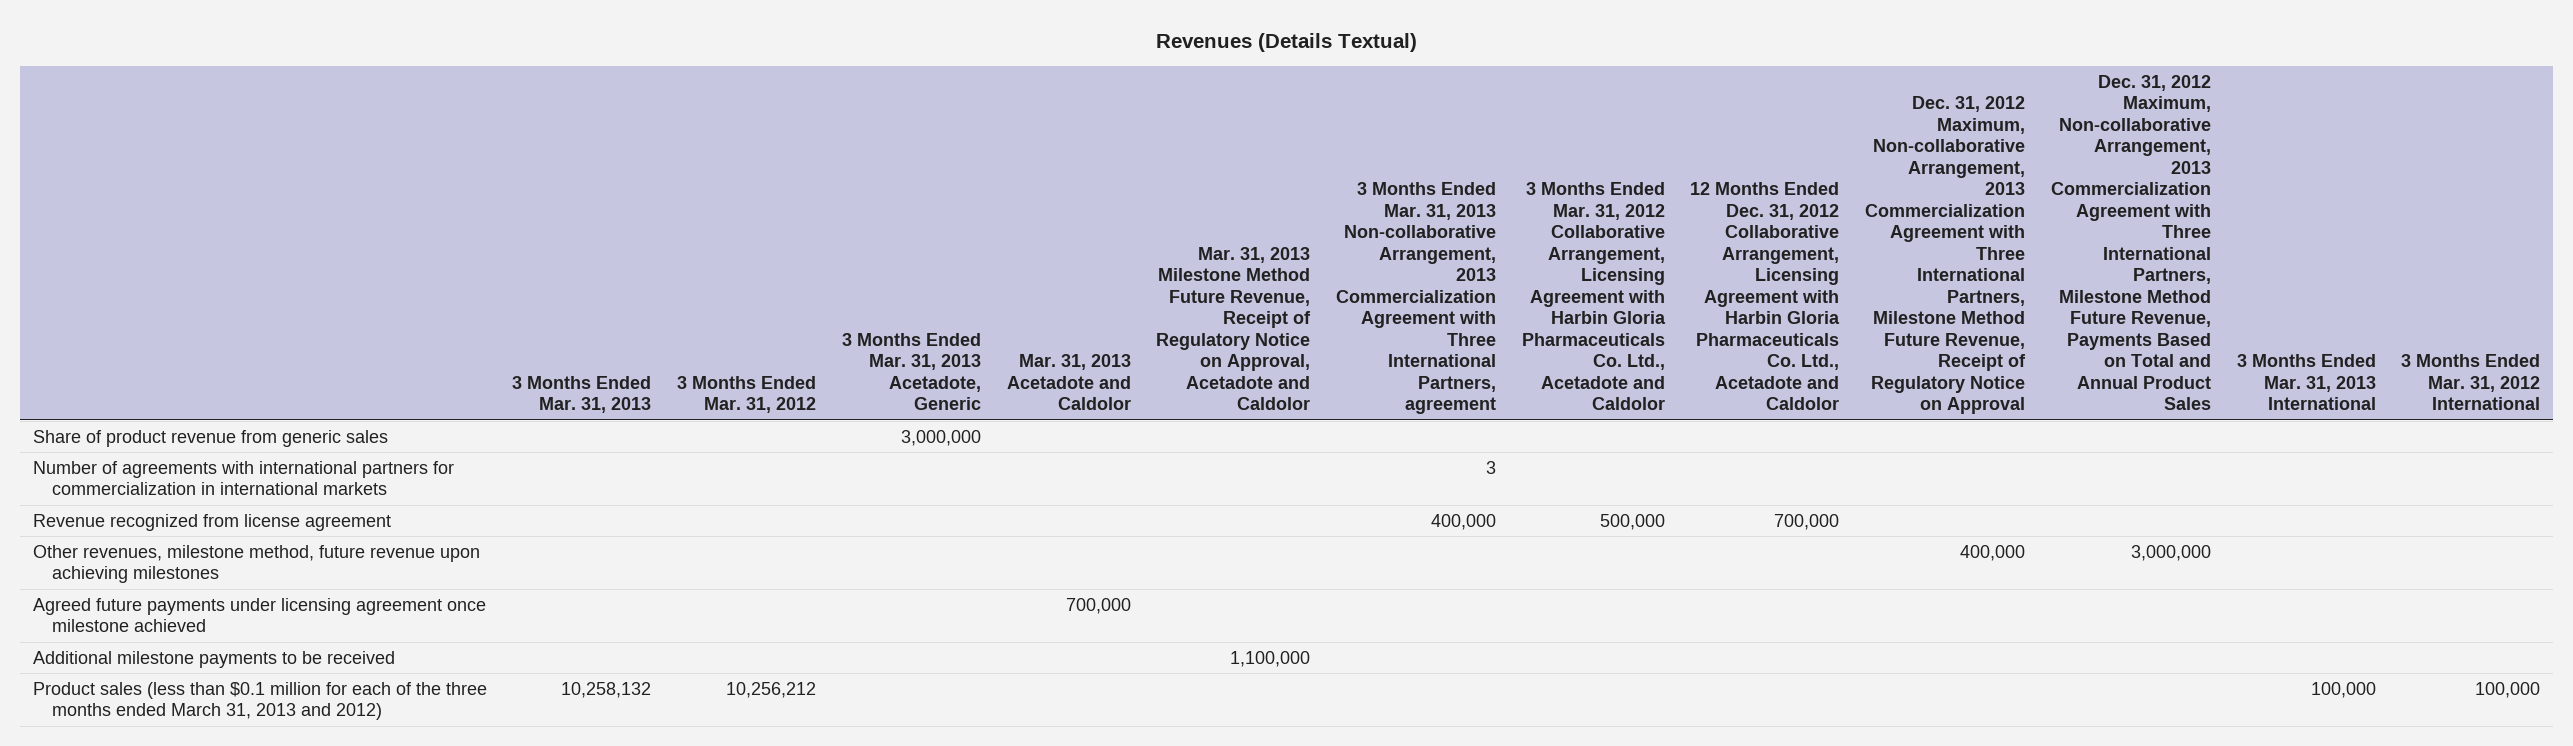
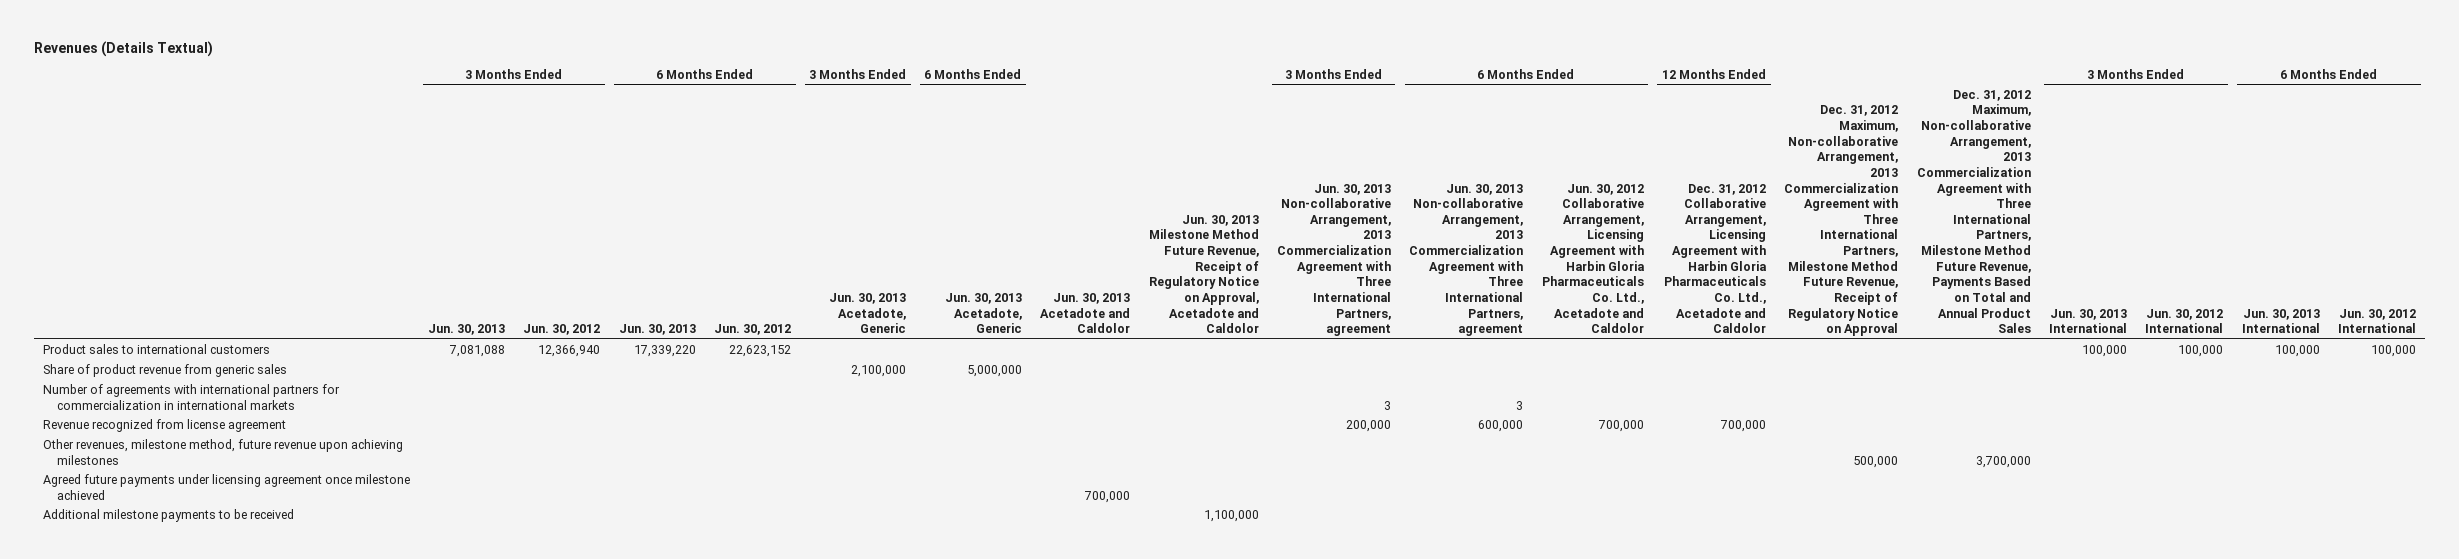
- | 3 Months Ended Mar. 31, 2013 | 3 Months Ended Mar. 31, 2012 | 3 Months Ended Mar. 31, 2013 Acetadote, Generic | Mar. 31, 2013 Acetadote and Caldolor | Mar. 31, 2013 Milestone Method Future Revenue, Receipt of Regulatory Notice on Approval, Acetadote and Caldolor | 3 Months Ended Mar. 31, 2013 Non-collaborative Arrangement, 2013 Commercialization Agreement with Three International Partners, agreement | 3 Months Ended Mar. 31, 2012 Collaborative Arrangement, Licensing Agreement with Harbin Gloria Pharmaceuticals Co. Ltd., Acetadote and Caldolor | 12 Months Ended Dec. 31, 2012 Collaborative Arrangement, Licensing Agreement with Harbin Gloria Pharmaceuticals Co. Ltd., Acetadote and Caldolor | Dec. 31, 2012 Maximum, Non-collaborative Arrangement, 2013 Commercialization Agreement with Three International Partners, Milestone Method Future Revenue, Receipt of Regulatory Notice on Approval | Dec. 31, 2012 Maximum, Non-collaborative Arrangement, 2013 Commercialization Agreement with Three International Partners, Milestone Method Future Revenue, Payments Based on Total and Annual Product Sales | 3 Months Ended Mar. 31, 2013 International | 3 Months Ended Mar. 31, 2012 International
+ | 3 Months Ended Jun. 30, 2013 | 3 Months Ended Jun. 30, 2012 | 6 Months Ended Jun. 30, 2013 | 6 Months Ended Jun. 30, 2012 | 3 Months Ended Jun. 30, 2013 Acetadote, Generic | 6 Months Ended Jun. 30, 2013 Acetadote, Generic | Jun. 30, 2013 Acetadote and Caldolor | Jun. 30, 2013 Milestone Method Future Revenue, Receipt of Regulatory Notice on Approval, Acetadote and Caldolor | 3 Months Ended Jun. 30, 2013 Non-collaborative Arrangement, 2013 Commercialization Agreement with Three International Partners, agreement | 6 Months Ended Jun. 30, 2013 Non-collaborative Arrangement, 2013 Commercialization Agreement with Three International Partners, agreement | 6 Months Ended Jun. 30, 2012 Collaborative Arrangement, Licensing Agreement with Harbin Gloria Pharmaceuticals Co. Ltd., Acetadote and Caldolor | 12 Months Ended Dec. 31, 2012 Collaborative Arrangement, Licensing Agreement with Harbin Gloria Pharmaceuticals Co. Ltd., Acetadote and Caldolor | Dec. 31, 2012 Maximum, Non-collaborative Arrangement, 2013 Commercialization Agreement with Three International Partners, Milestone Method Future Revenue, Receipt of Regulatory Notice on Approval | Dec. 31, 2012 Maximum, Non-collaborative Arrangement, 2013 Commercialization Agreement with Three International Partners, Milestone Method Future Revenue, Payments Based on Total and Annual Product Sales | 3 Months Ended Jun. 30, 2013 International | 3 Months Ended Jun. 30, 2012 International | 6 Months Ended Jun. 30, 2013 International | 6 Months Ended Jun. 30, 2012 International
+ Product sales to international customers | 7,081,088 | 12,366,940 | 17,339,220 | 22,623,152 | | | | | | | | | | | 100,000 | 100,000 | 100,000 | 100,000
- Other revenues, milestone method, future revenue upon achieving milestones | | | | | | | | | 400,000 | 3,000,000 | |
+ Other revenues, milestone method, future revenue upon achieving milestones | | | | | | | | | | | | | 500,000 | 3,700,000 | | | |
- Product sales (less than $0.1 million for each of the three months ended March 31, 2013 and 2012) | 10,258,132 | 10,256,212 | | | | | | | | | 100,000 | 100,000

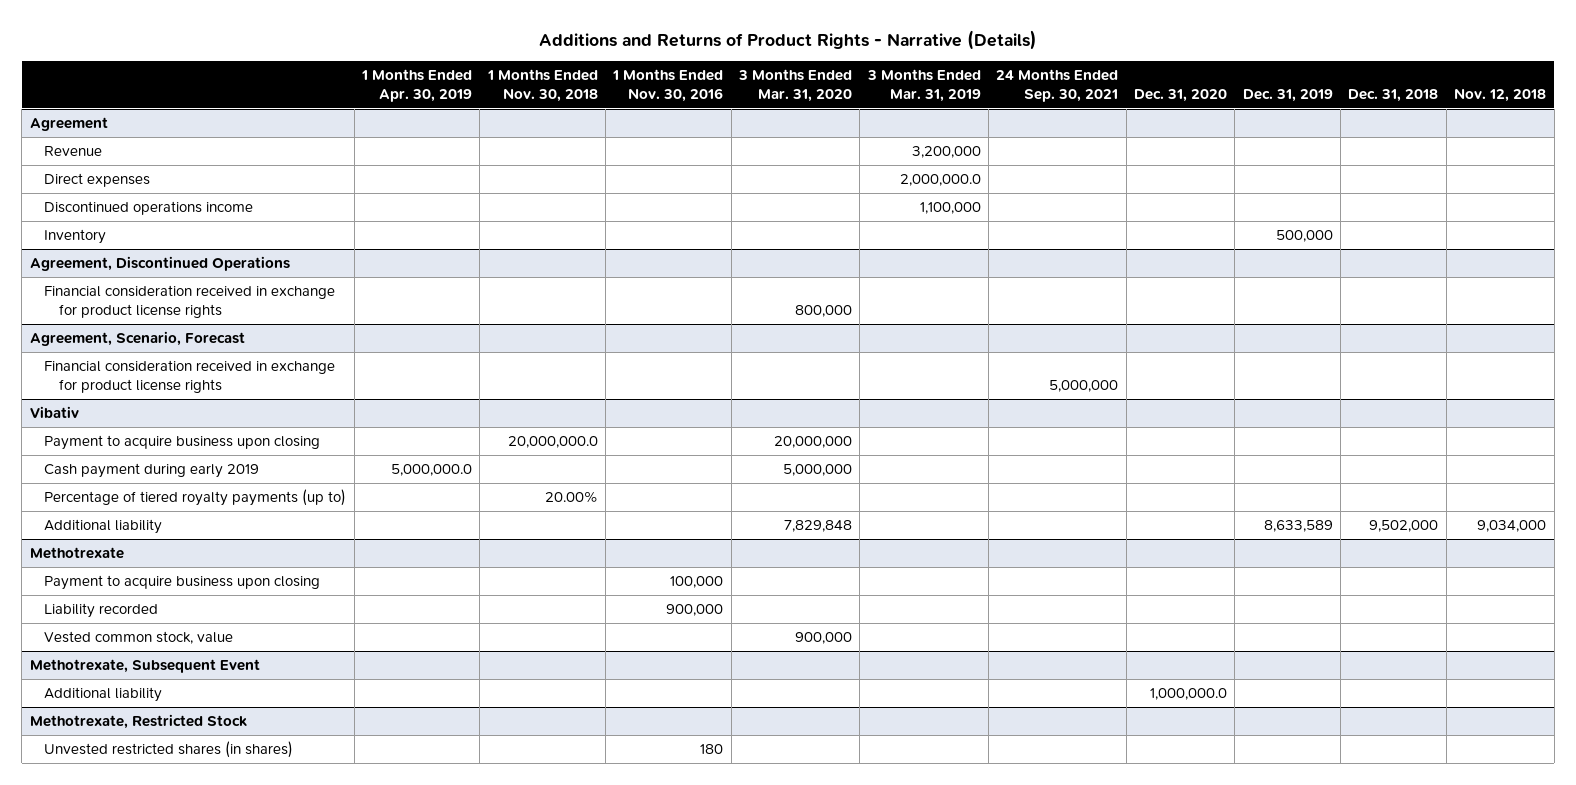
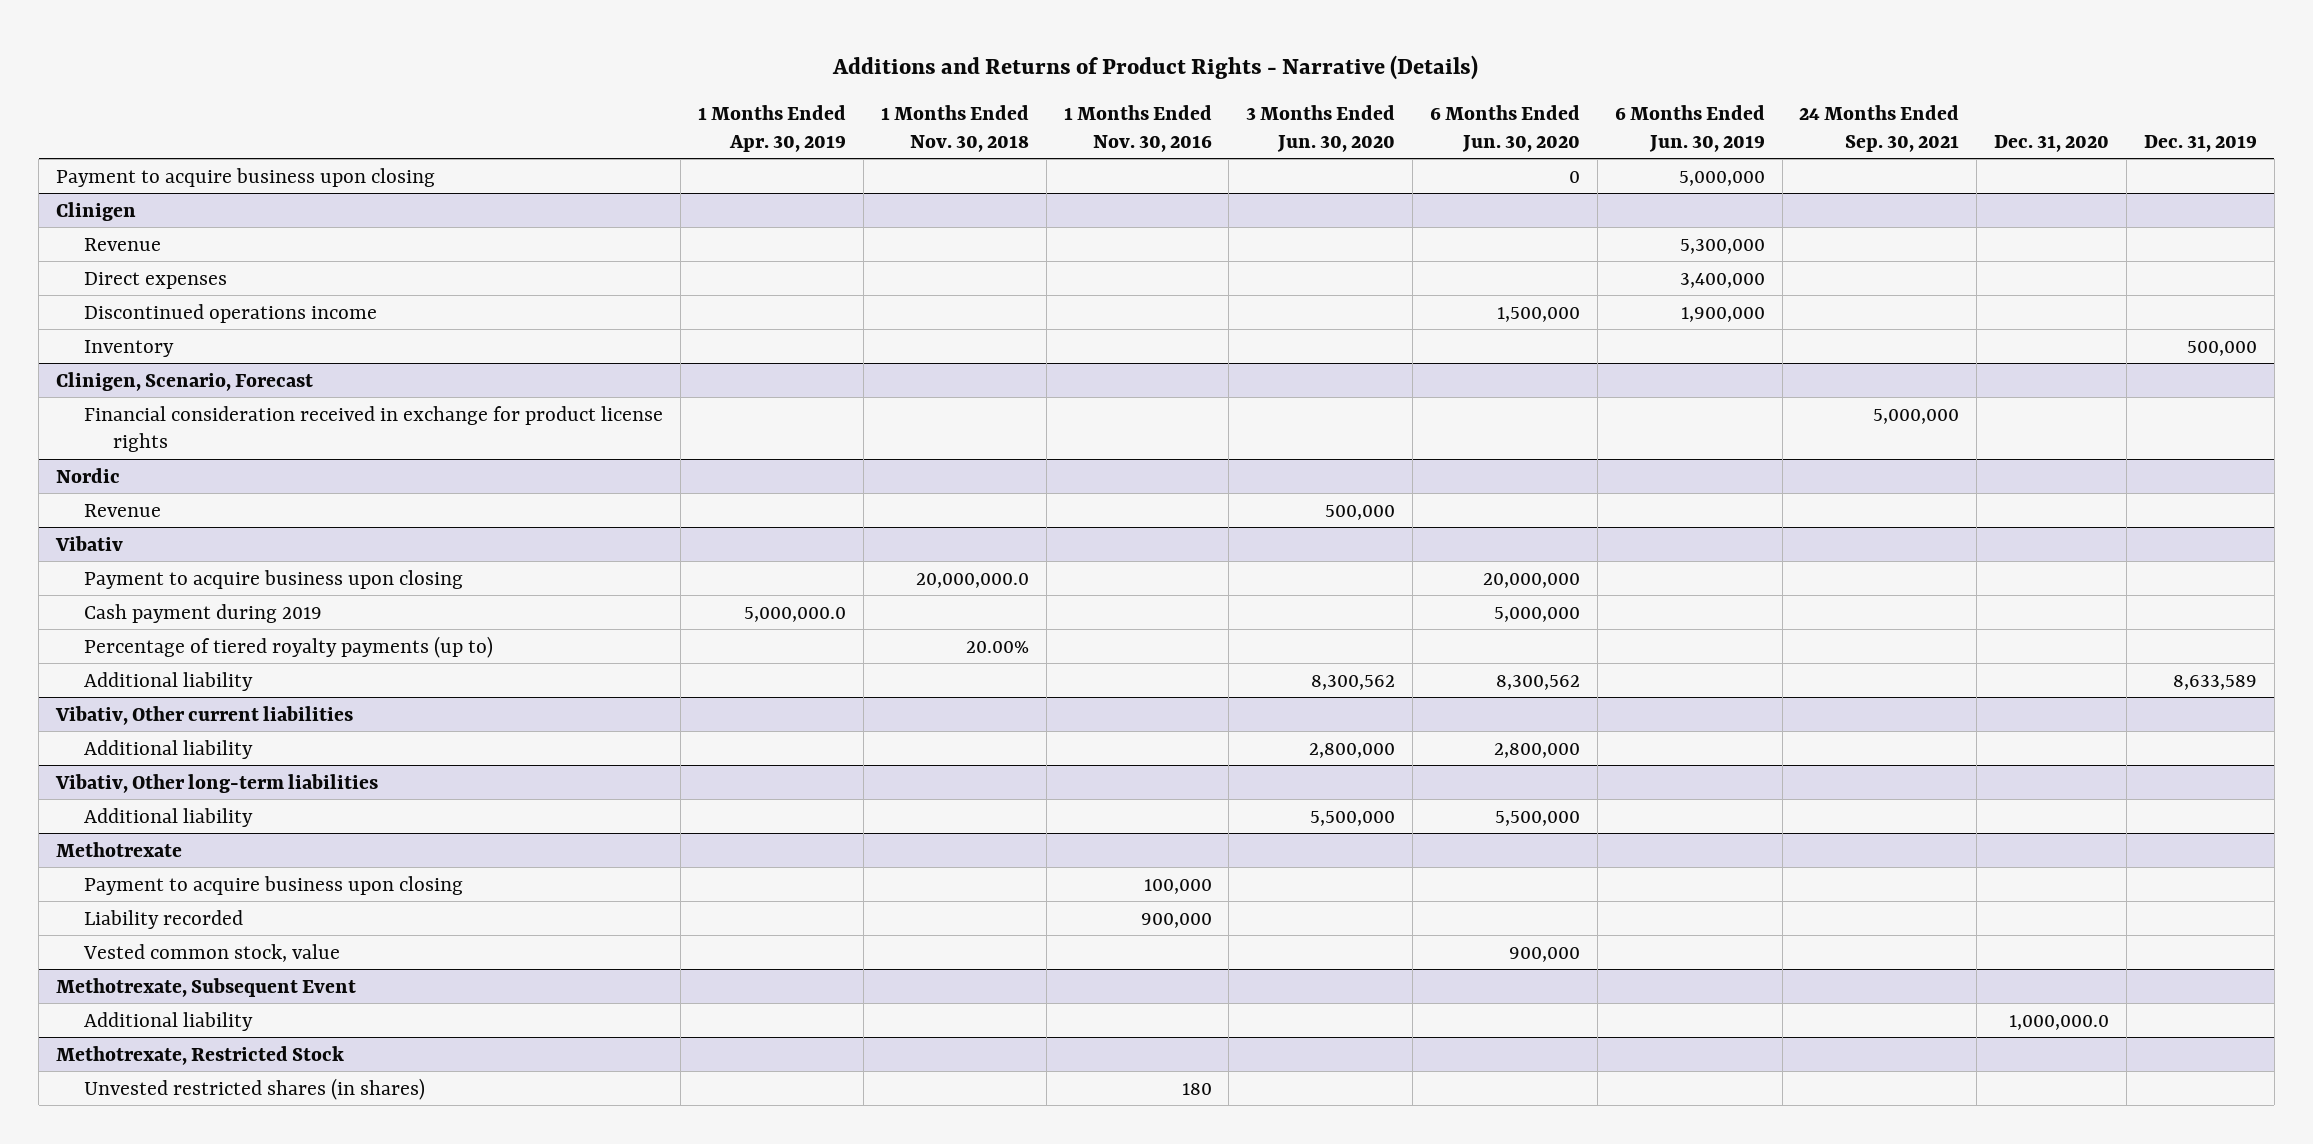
- | 1 Months Ended Apr. 30, 2019 | 1 Months Ended Nov. 30, 2018 | 1 Months Ended Nov. 30, 2016 | 3 Months Ended Mar. 31, 2020 | 3 Months Ended Mar. 31, 2019 | 24 Months Ended Sep. 30, 2021 | Dec. 31, 2020 | Dec. 31, 2019 | Dec. 31, 2018 | Nov. 12, 2018
+ | 1 Months Ended Apr. 30, 2019 | 1 Months Ended Nov. 30, 2018 | 1 Months Ended Nov. 30, 2016 | 3 Months Ended Jun. 30, 2020 | 6 Months Ended Jun. 30, 2020 | 6 Months Ended Jun. 30, 2019 | 24 Months Ended Sep. 30, 2021 | Dec. 31, 2020 | Dec. 31, 2019
- Agreement
+ Payment to acquire business upon closing | | | | | 0 | 5,000,000 | | |
+ Clinigen
- Agreement, Discontinued Operations
- Financial consideration received in exchange for product license rights | | | | 800,000 | | | | | |
- Agreement, Scenario, Forecast
+ Clinigen, Scenario, Forecast
+ Nordic
+ Revenue | | | | 500,000 | | | | |
@ Vibativ
- Cash payment during early 2019 | 5,000,000.0 | | | 5,000,000 | | | | | |
+ Cash payment during 2019 | 5,000,000.0 | | | | 5,000,000 | | | |
+ Vibativ, Other current liabilities
+ Additional liability | | | | 2,800,000 | 2,800,000 | | | |
+ Vibativ, Other long-term liabilities
+ Additional liability | | | | 5,500,000 | 5,500,000 | | | |

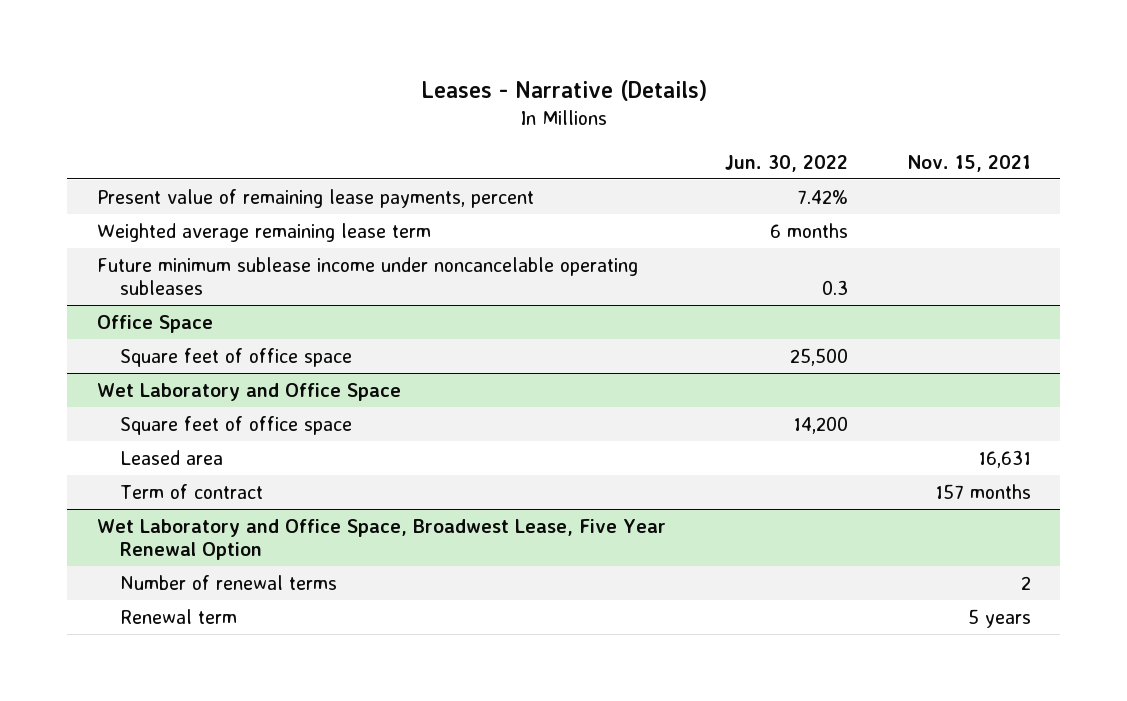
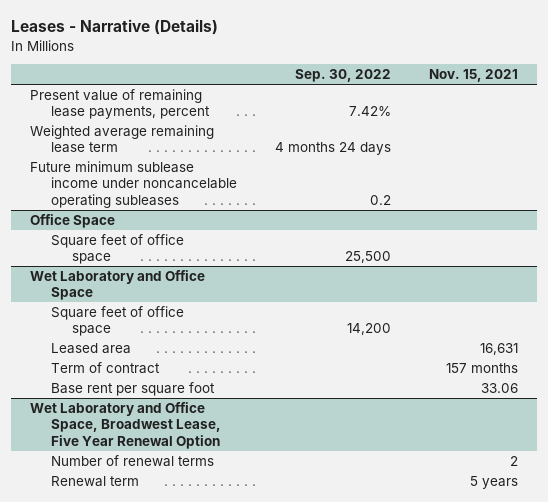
- | Jun. 30, 2022 | Nov. 15, 2021
+ | Sep. 30, 2022 | Nov. 15, 2021
@ Wet Laboratory and Office Space
+ Base rent per square foot | | 33.06

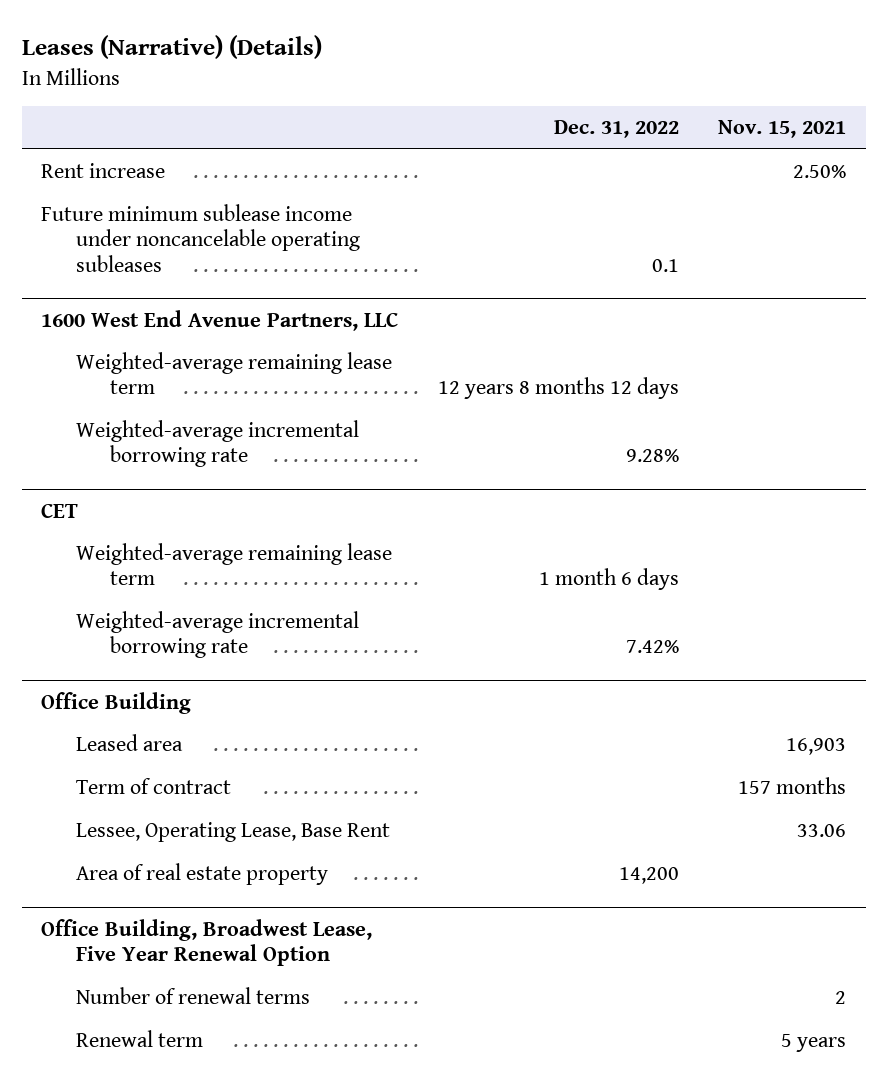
- Leases - Narrative (Details)
+ Leases (Narrative) (Details)
- | Sep. 30, 2022 | Nov. 15, 2021
+ | Dec. 31, 2022 | Nov. 15, 2021
- Present value of remaining lease payments, percent | 7.42% |
- Weighted average remaining lease term | 4 months 24 days |
+ Rent increase | | 2.50%
- Office Space
- Square feet of office space | 25,500 |
- Wet Laboratory and Office Space
- Square feet of office space | 14,200 |
- Leased area | | 16,631
+ 1600 West End Avenue Partners, LLC
+ Weighted-average remaining lease term | 12 years 8 months 12 days |
+ Weighted-average incremental borrowing rate | 9.28% |
+ CET
+ Weighted-average remaining lease term | 1 month 6 days |
+ Weighted-average incremental borrowing rate | 7.42% |
+ Office Building
+ Leased area | | 16,903
- Base rent per square foot | | 33.06
- Wet Laboratory and Office Space, Broadwest Lease, Five Year Renewal Option
+ Lessee, Operating Lease, Base Rent | | 33.06
+ Area of real estate property | 14,200 |
+ Office Building, Broadwest Lease, Five Year Renewal Option

